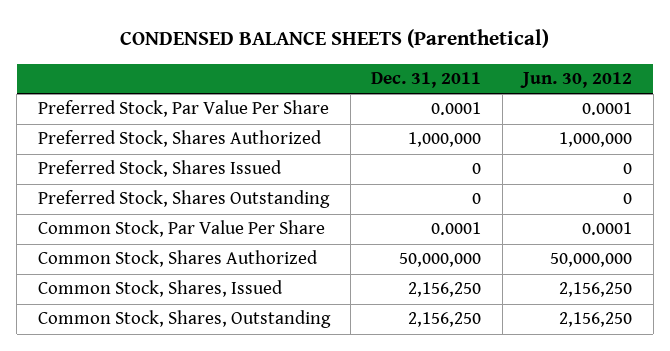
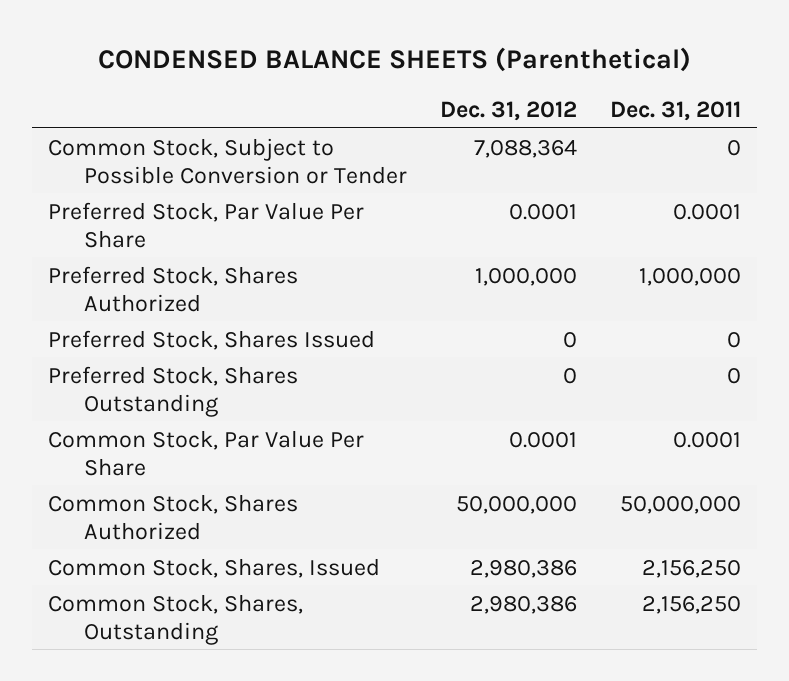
- | Dec. 31, 2011 | Jun. 30, 2012
+ | Dec. 31, 2012 | Dec. 31, 2011
+ Common Stock, Subject to Possible Conversion or Tender | 7,088,364 | 0

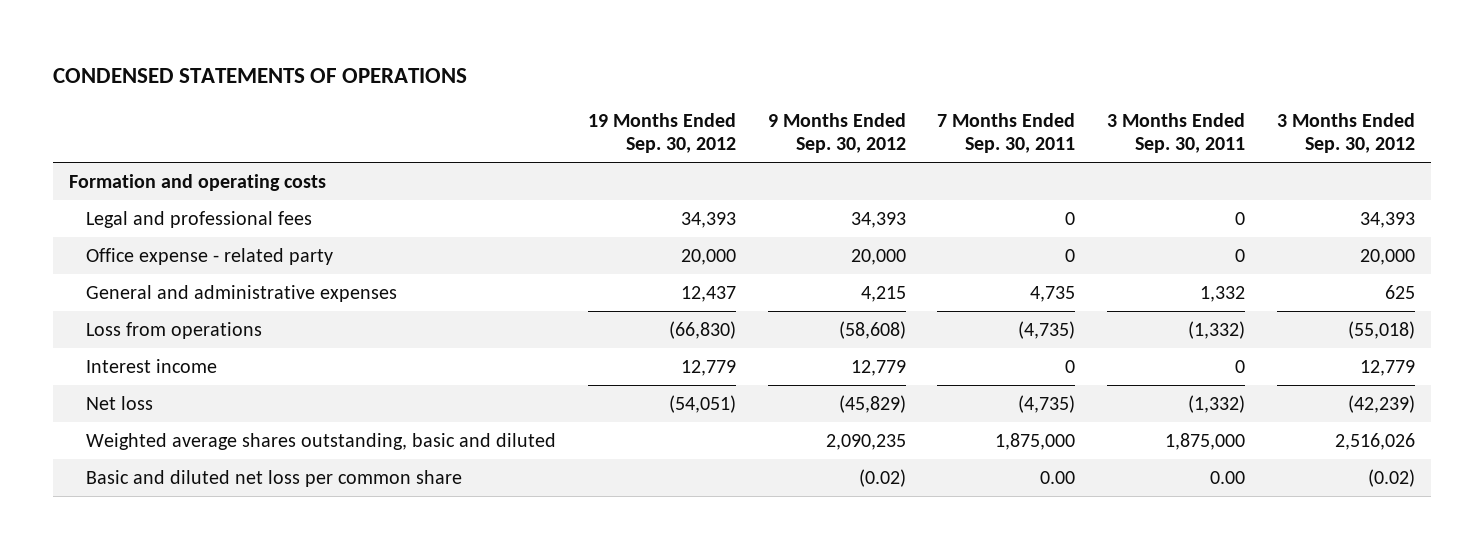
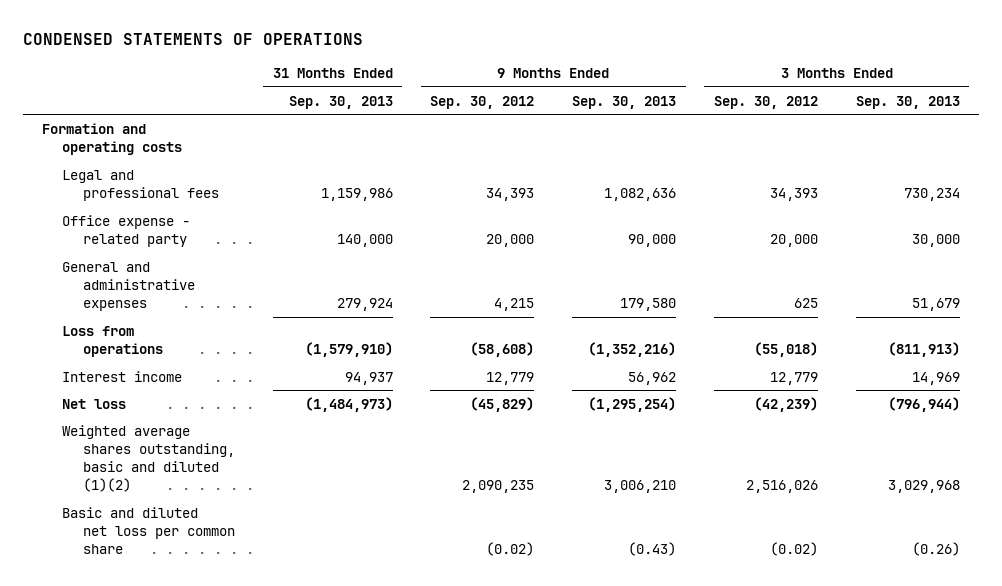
- | 19 Months Ended Sep. 30, 2012 | 9 Months Ended Sep. 30, 2012 | 7 Months Ended Sep. 30, 2011 | 3 Months Ended Sep. 30, 2011 | 3 Months Ended Sep. 30, 2012
+ | 31 Months Ended Sep. 30, 2013 | 9 Months Ended Sep. 30, 2012 | 9 Months Ended Sep. 30, 2013 | 3 Months Ended Sep. 30, 2012 | 3 Months Ended Sep. 30, 2013
- Weighted average shares outstanding, basic and diluted | | 2,090,235 | 1,875,000 | 1,875,000 | 2,516,026
+ Weighted average shares outstanding, basic and diluted (1)(2) | | 2,090,235 | 3,006,210 | 2,516,026 | 3,029,968

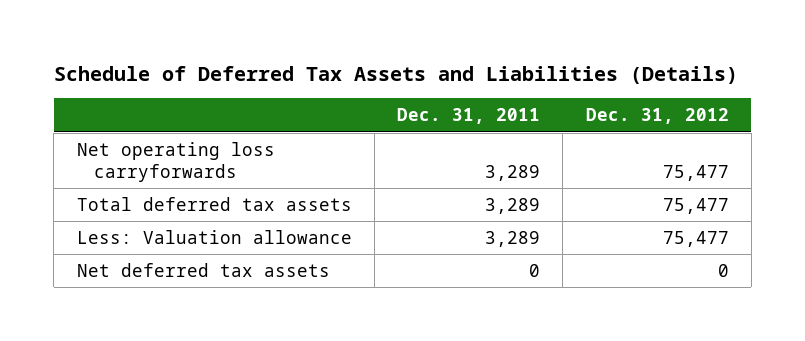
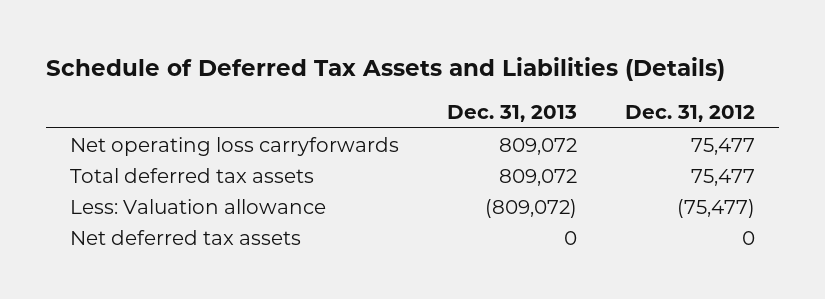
- | Dec. 31, 2011 | Dec. 31, 2012
+ | Dec. 31, 2013 | Dec. 31, 2012
- Less: Valuation allowance | 3,289 | 75,477
+ Less: Valuation allowance | (809,072) | (75,477)

